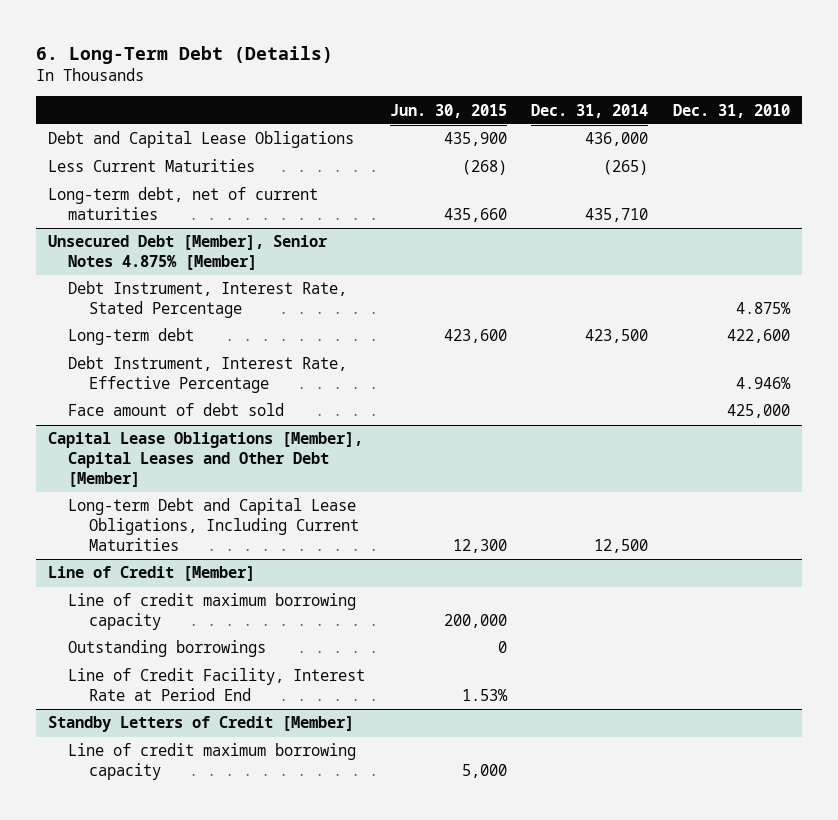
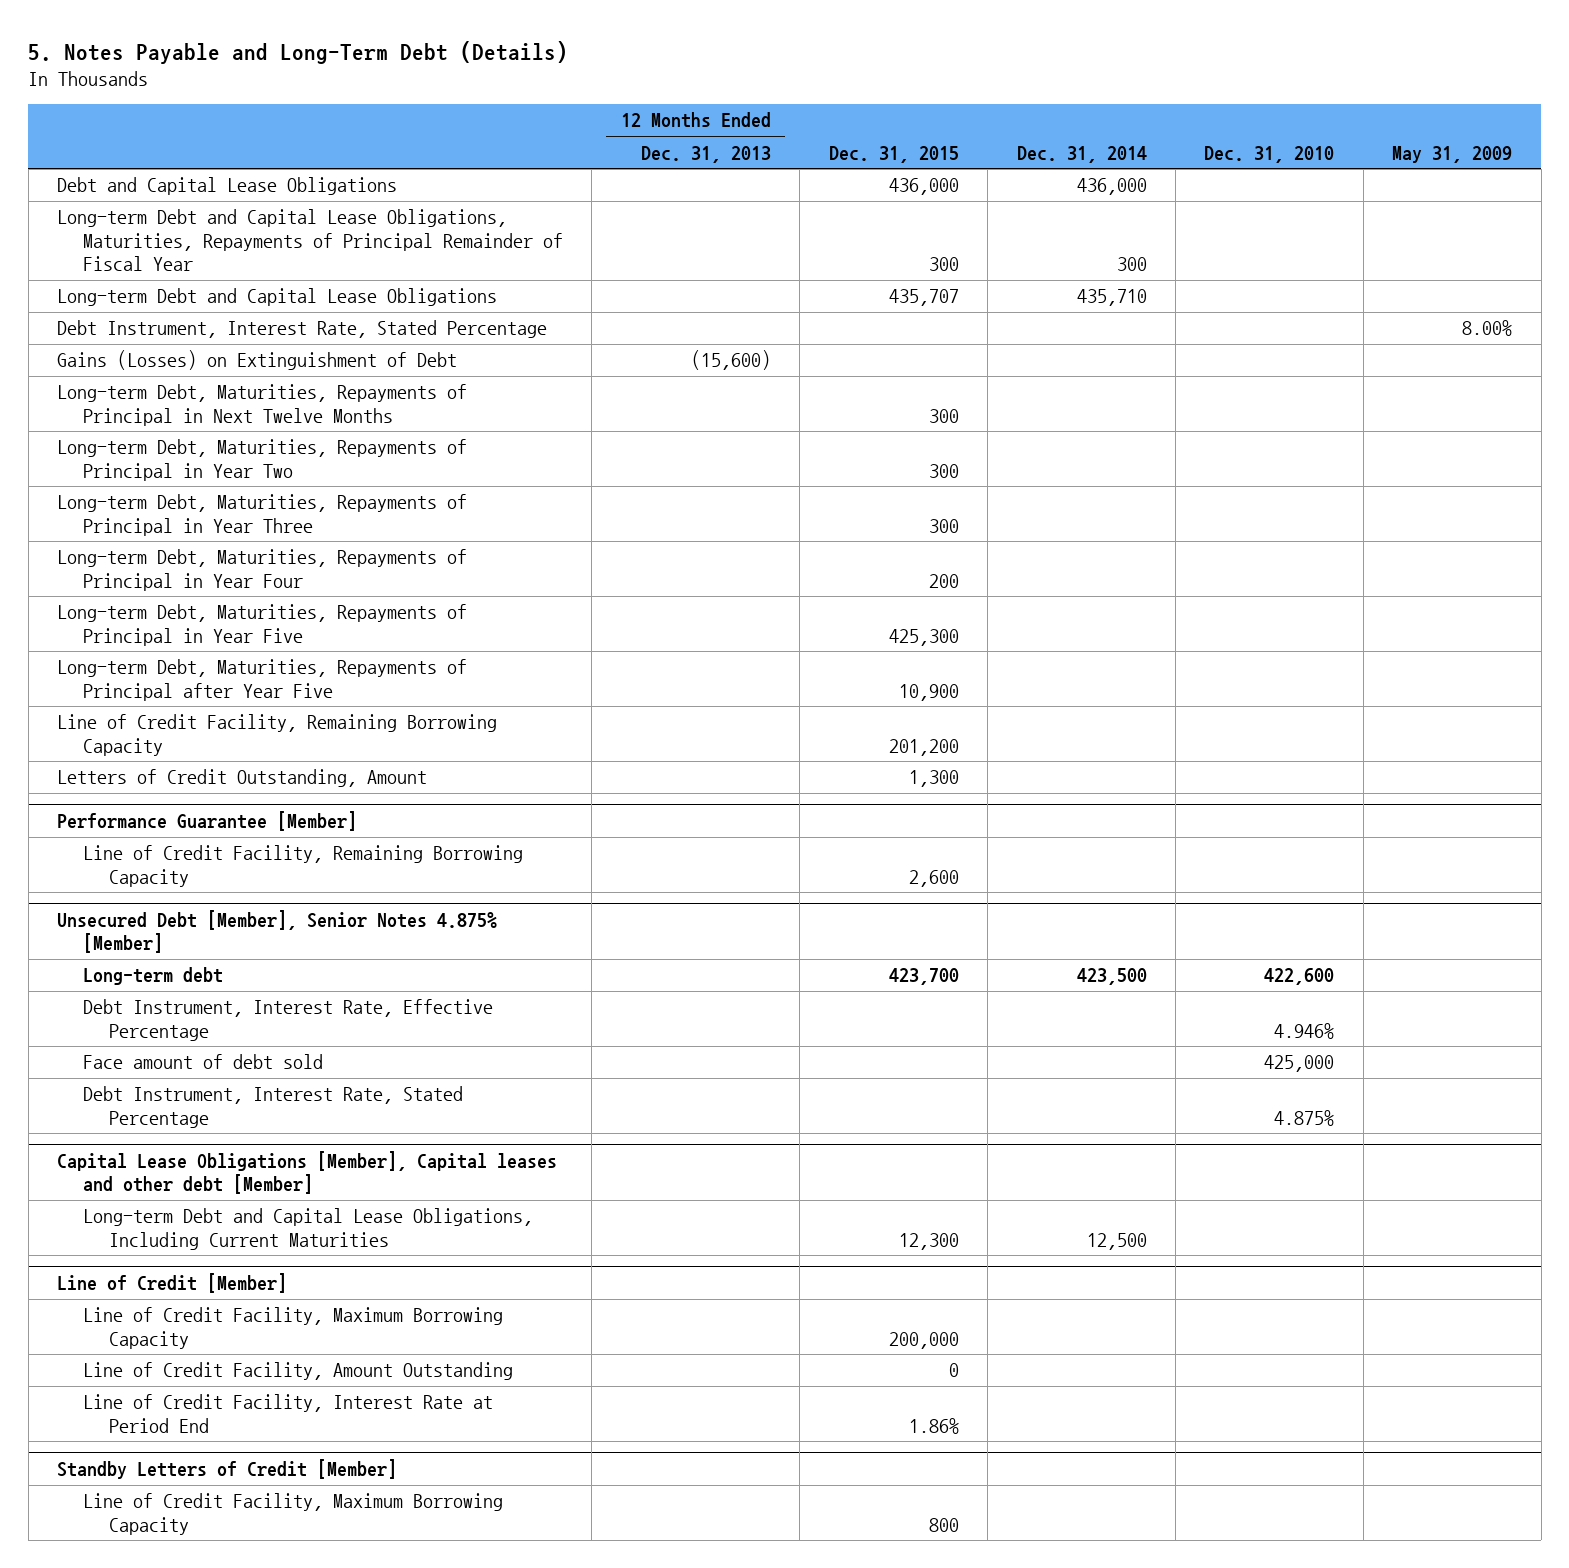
- 6. Long-Term Debt (Details)
+ 5. Notes Payable and Long-Term Debt (Details)
- | Jun. 30, 2015 | Dec. 31, 2014 | Dec. 31, 2010
+ | 12 Months Ended Dec. 31, 2013 | Dec. 31, 2015 | Dec. 31, 2014 | Dec. 31, 2010 | May 31, 2009
- Less Current Maturities | (268) | (265) |
- Long-term debt, net of current maturities | 435,660 | 435,710 |
+ Long-term Debt and Capital Lease Obligations, Maturities, Repayments of Principal Remainder of Fiscal Year | | 300 | 300 | |
+ Long-term Debt and Capital Lease Obligations | | 435,707 | 435,710 | |
+ Debt Instrument, Interest Rate, Stated Percentage | | | | | 8.00%
+ Gains (Losses) on Extinguishment of Debt | (15,600) | | | |
+ Long-term Debt, Maturities, Repayments of Principal in Next Twelve Months | | 300 | | |
+ Long-term Debt, Maturities, Repayments of Principal in Year Two | | 300 | | |
+ Long-term Debt, Maturities, Repayments of Principal in Year Three | | 300 | | |
+ Long-term Debt, Maturities, Repayments of Principal in Year Four | | 200 | | |
+ Long-term Debt, Maturities, Repayments of Principal in Year Five | | 425,300 | | |
+ Long-term Debt, Maturities, Repayments of Principal after Year Five | | 10,900 | | |
+ Line of Credit Facility, Remaining Borrowing Capacity | | 201,200 | | |
+ Letters of Credit Outstanding, Amount | | 1,300 | | |
+ Performance Guarantee [Member]
+ Line of Credit Facility, Remaining Borrowing Capacity | | 2,600 | | |
- Capital Lease Obligations [Member], Capital Leases and Other Debt [Member]
@ Unsecured Debt [Member], Senior Notes 4.875% [Member]
moved down: Debt Instrument, Interest Rate, Stated Percentage | | | | 4.875% |
+ Capital Lease Obligations [Member], Capital leases and other debt [Member]
@ Line of Credit [Member]
- Line of credit maximum borrowing capacity | 200,000 | |
- Outstanding borrowings | 0 | |
+ Line of Credit Facility, Maximum Borrowing Capacity | | 200,000 | | |
+ Line of Credit Facility, Amount Outstanding | | 0 | | |
@ Standby Letters of Credit [Member]
- Line of credit maximum borrowing capacity | 5,000 | |
+ Line of Credit Facility, Maximum Borrowing Capacity | | 800 | | |

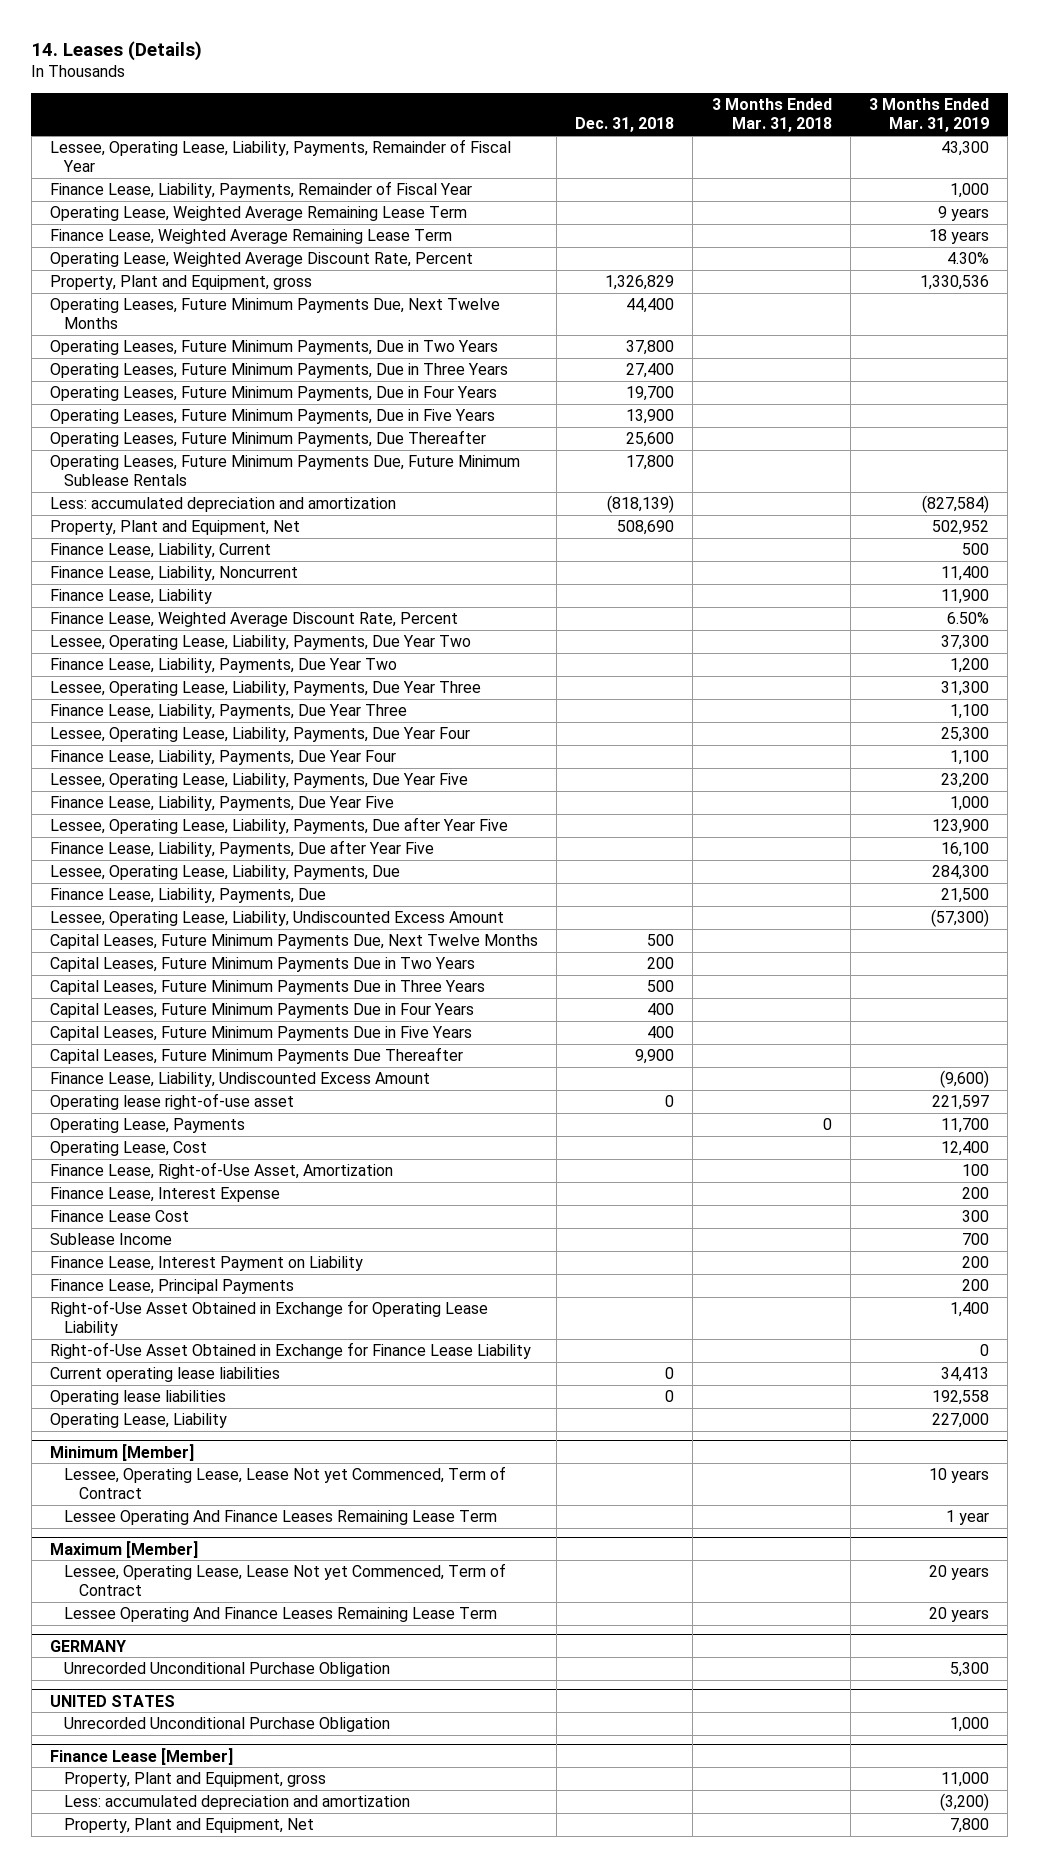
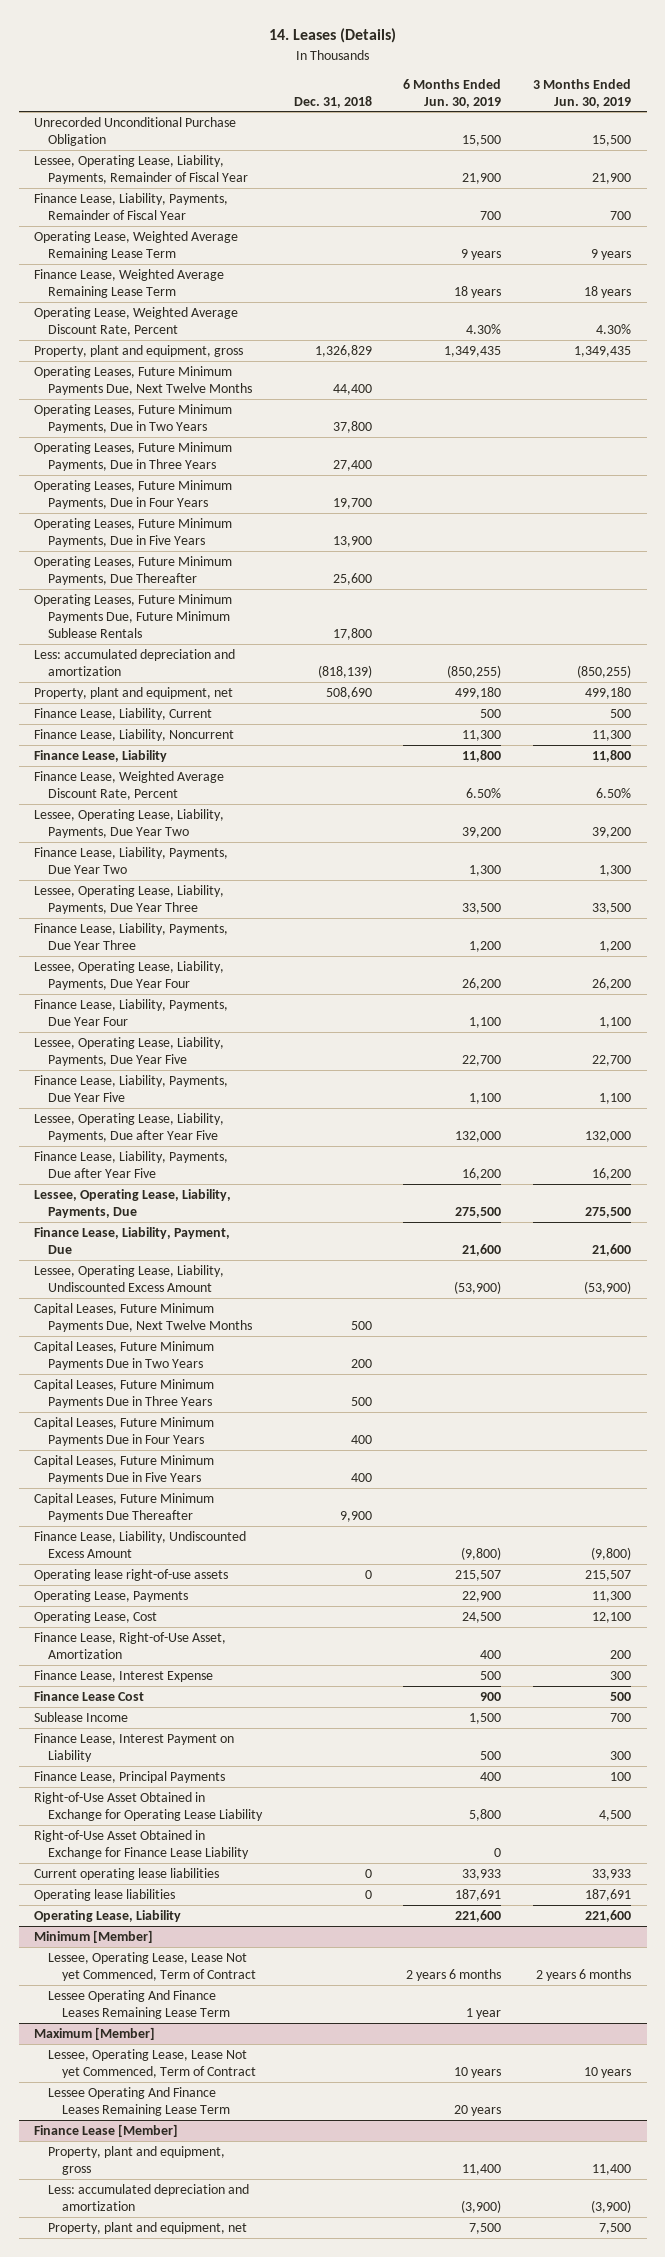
- | Dec. 31, 2018 | 3 Months Ended Mar. 31, 2018 | 3 Months Ended Mar. 31, 2019
+ | Dec. 31, 2018 | 6 Months Ended Jun. 30, 2019 | 3 Months Ended Jun. 30, 2019
+ Unrecorded Unconditional Purchase Obligation | | 15,500 | 15,500
- Property, Plant and Equipment, gross | 1,326,829 | | 1,330,536
+ Property, plant and equipment, gross | 1,326,829 | 1,349,435 | 1,349,435
- Property, Plant and Equipment, Net | 508,690 | | 502,952
+ Property, plant and equipment, net | 508,690 | 499,180 | 499,180
- Finance Lease, Liability, Payments, Due | | | 21,500
+ Finance Lease, Liability, Payment, Due | | 21,600 | 21,600
- Operating lease right-of-use asset | 0 | | 221,597
+ Operating lease right-of-use assets | 0 | 215,507 | 215,507
- GERMANY
- Unrecorded Unconditional Purchase Obligation | | | 5,300
- UNITED STATES
- Unrecorded Unconditional Purchase Obligation | | | 1,000
@ Finance Lease [Member]
- Property, Plant and Equipment, gross | | | 11,000
+ Property, plant and equipment, gross | | 11,400 | 11,400
- Property, Plant and Equipment, Net | | | 7,800
+ Property, plant and equipment, net | | 7,500 | 7,500

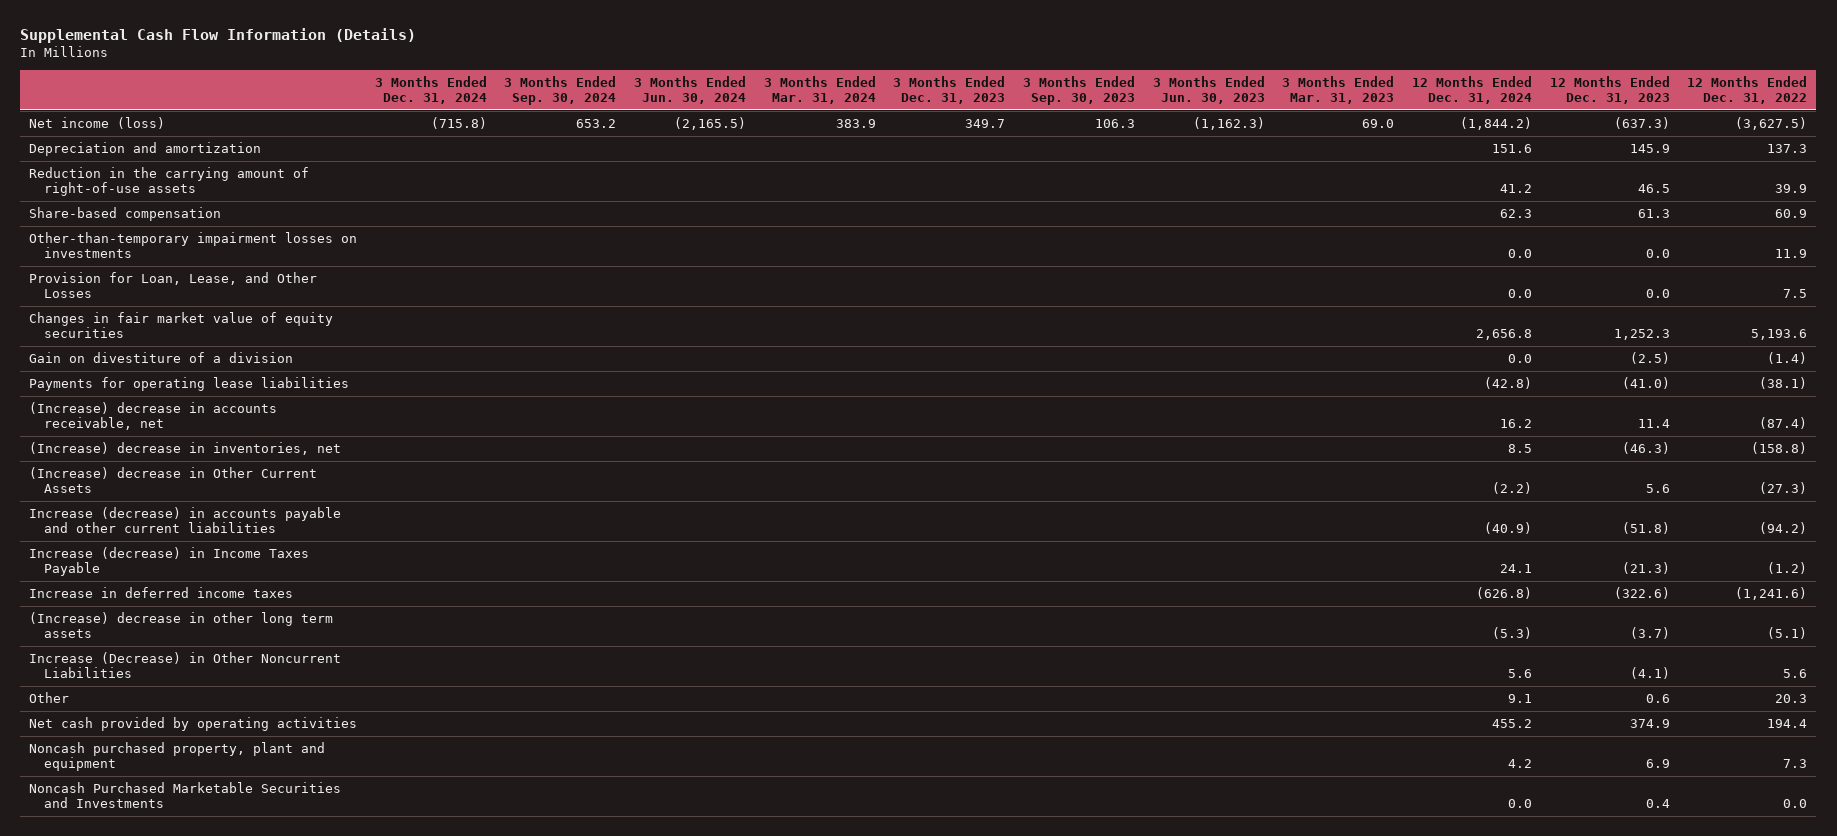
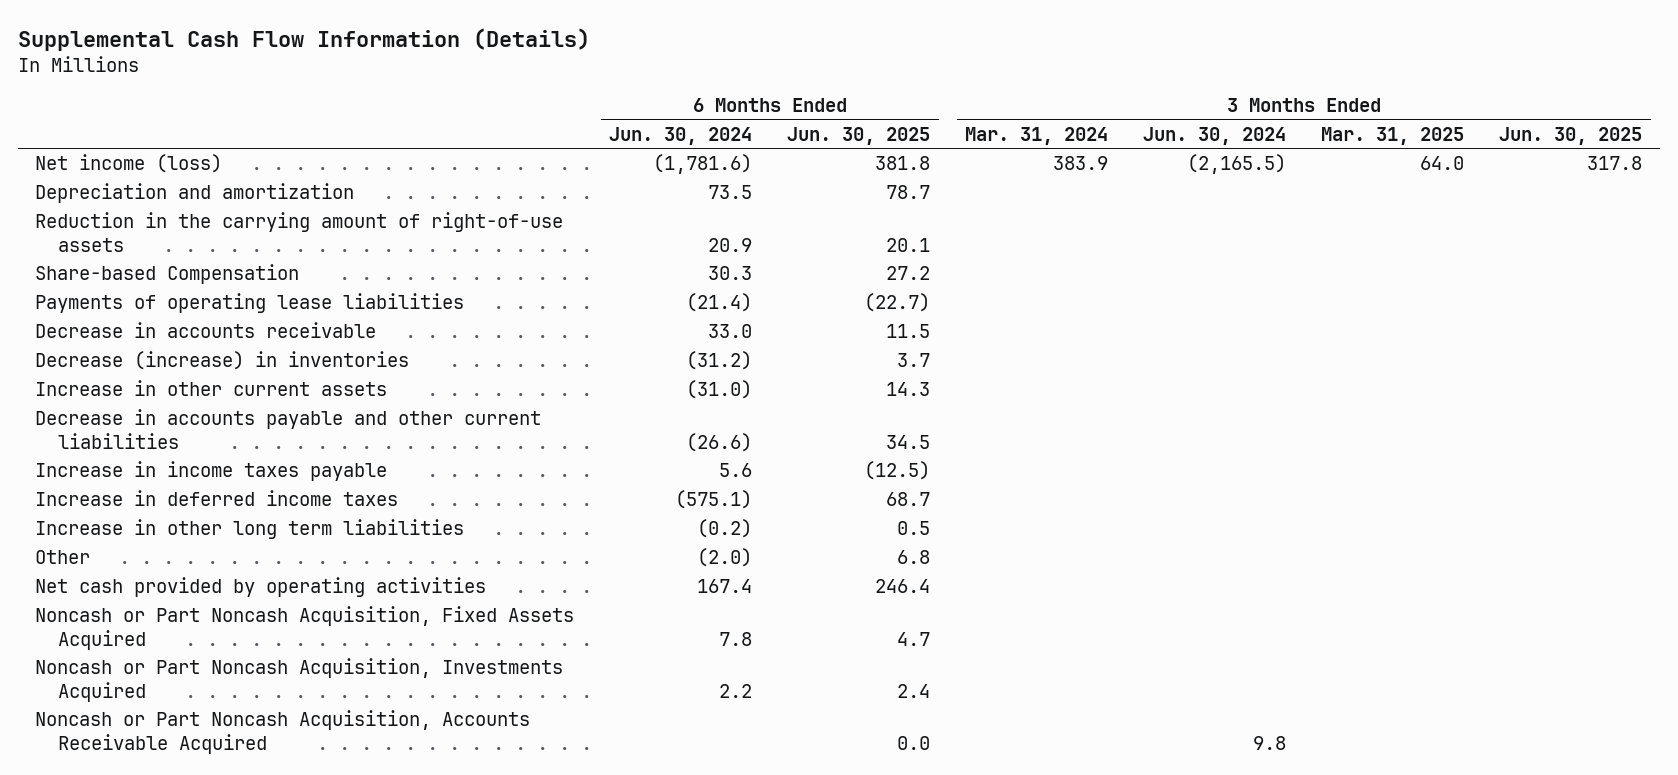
- | 3 Months Ended Dec. 31, 2024 | 3 Months Ended Sep. 30, 2024 | 3 Months Ended Jun. 30, 2024 | 3 Months Ended Mar. 31, 2024 | 3 Months Ended Dec. 31, 2023 | 3 Months Ended Sep. 30, 2023 | 3 Months Ended Jun. 30, 2023 | 3 Months Ended Mar. 31, 2023 | 12 Months Ended Dec. 31, 2024 | 12 Months Ended Dec. 31, 2023 | 12 Months Ended Dec. 31, 2022
+ | 6 Months Ended Jun. 30, 2024 | 6 Months Ended Jun. 30, 2025 | 3 Months Ended Mar. 31, 2024 | 3 Months Ended Jun. 30, 2024 | 3 Months Ended Mar. 31, 2025 | 3 Months Ended Jun. 30, 2025
- Share-based compensation | | | | | | | | | 62.3 | 61.3 | 60.9
- Other-than-temporary impairment losses on investments | | | | | | | | | 0.0 | 0.0 | 11.9
- Provision for Loan, Lease, and Other Losses | | | | | | | | | 0.0 | 0.0 | 7.5
- Changes in fair market value of equity securities | | | | | | | | | 2,656.8 | 1,252.3 | 5,193.6
- Gain on divestiture of a division | | | | | | | | | 0.0 | (2.5) | (1.4)
- Payments for operating lease liabilities | | | | | | | | | (42.8) | (41.0) | (38.1)
- (Increase) decrease in accounts receivable, net | | | | | | | | | 16.2 | 11.4 | (87.4)
- (Increase) decrease in inventories, net | | | | | | | | | 8.5 | (46.3) | (158.8)
- (Increase) decrease in Other Current Assets | | | | | | | | | (2.2) | 5.6 | (27.3)
- Increase (decrease) in accounts payable and other current liabilities | | | | | | | | | (40.9) | (51.8) | (94.2)
- Increase (decrease) in Income Taxes Payable | | | | | | | | | 24.1 | (21.3) | (1.2)
+ Share-based Compensation | 30.3 | 27.2 | | | |
+ Payments of operating lease liabilities | (21.4) | (22.7) | | | |
+ Decrease in accounts receivable | 33.0 | 11.5 | | | |
+ Decrease (increase) in inventories | (31.2) | 3.7 | | | |
+ Increase in other current assets | (31.0) | 14.3 | | | |
+ Decrease in accounts payable and other current liabilities | (26.6) | 34.5 | | | |
+ Increase in income taxes payable | 5.6 | (12.5) | | | |
- (Increase) decrease in other long term assets | | | | | | | | | (5.3) | (3.7) | (5.1)
- Increase (Decrease) in Other Noncurrent Liabilities | | | | | | | | | 5.6 | (4.1) | 5.6
+ Increase in other long term liabilities | (0.2) | 0.5 | | | |
- Noncash purchased property, plant and equipment | | | | | | | | | 4.2 | 6.9 | 7.3
- Noncash Purchased Marketable Securities and Investments | | | | | | | | | 0.0 | 0.4 | 0.0
+ Noncash or Part Noncash Acquisition, Fixed Assets Acquired | 7.8 | 4.7 | | | |
+ Noncash or Part Noncash Acquisition, Investments Acquired | 2.2 | 2.4 | | | |
+ Noncash or Part Noncash Acquisition, Accounts Receivable Acquired | | 0.0 | | 9.8 | |

